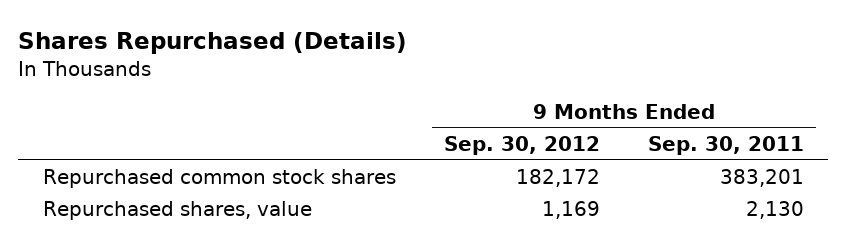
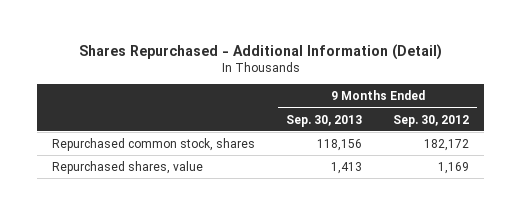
- Shares Repurchased (Details)
+ Shares Repurchased - Additional Information (Detail)
- | 9 Months Ended Sep. 30, 2012 | 9 Months Ended Sep. 30, 2011
+ | 9 Months Ended Sep. 30, 2013 | 9 Months Ended Sep. 30, 2012
- Repurchased common stock shares | 182,172 | 383,201
+ Repurchased common stock, shares | 118,156 | 182,172

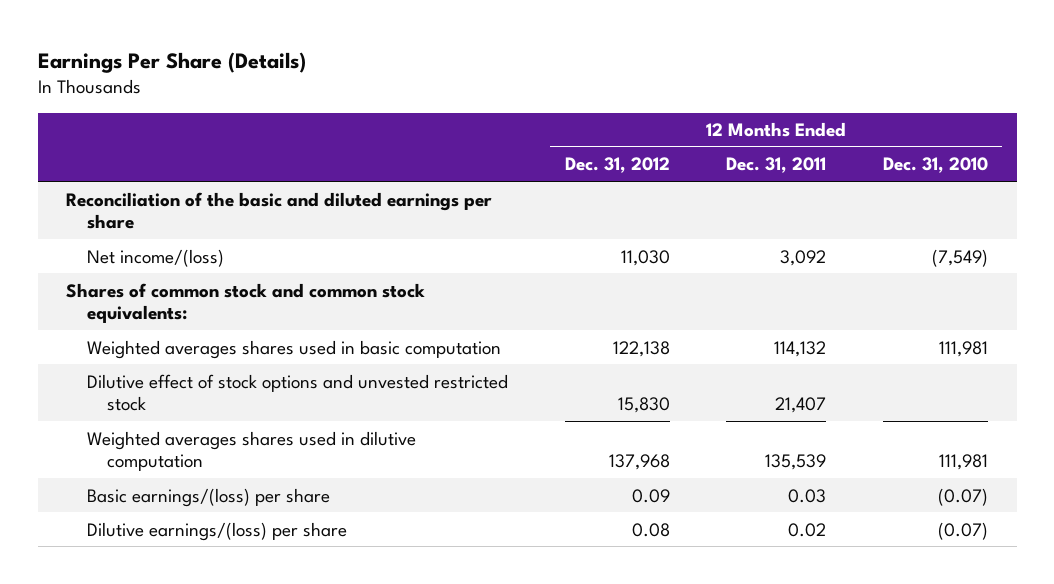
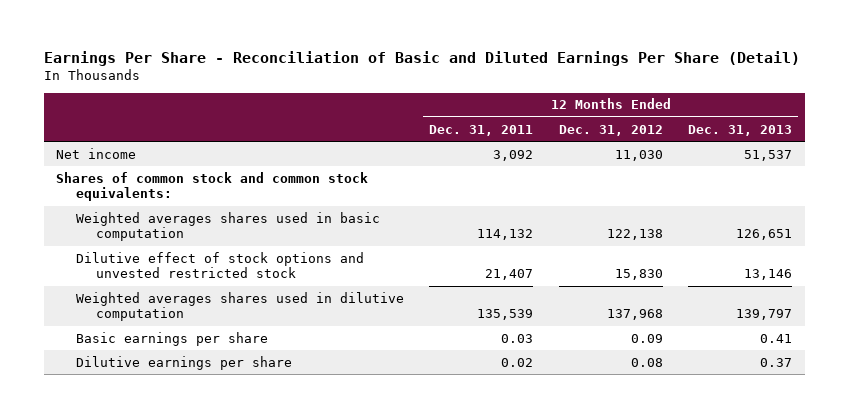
- Earnings Per Share (Details)
+ Earnings Per Share - Reconciliation of Basic and Diluted Earnings Per Share (Detail)
- | 12 Months Ended Dec. 31, 2012 | 12 Months Ended Dec. 31, 2011 | 12 Months Ended Dec. 31, 2010
+ | 12 Months Ended Dec. 31, 2011 | 12 Months Ended Dec. 31, 2012 | 12 Months Ended Dec. 31, 2013
- Reconciliation of the basic and diluted earnings per share
- Net income/(loss) | 11,030 | 3,092 | (7,549)
+ Net income | 3,092 | 11,030 | 51,537
- Basic earnings/(loss) per share | 0.09 | 0.03 | (0.07)
- Dilutive earnings/(loss) per share | 0.08 | 0.02 | (0.07)
+ Basic earnings per share | 0.03 | 0.09 | 0.41
+ Dilutive earnings per share | 0.02 | 0.08 | 0.37

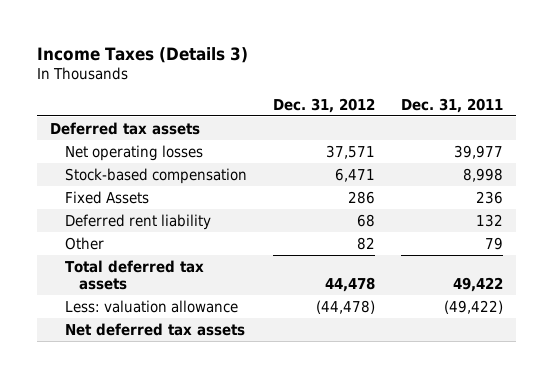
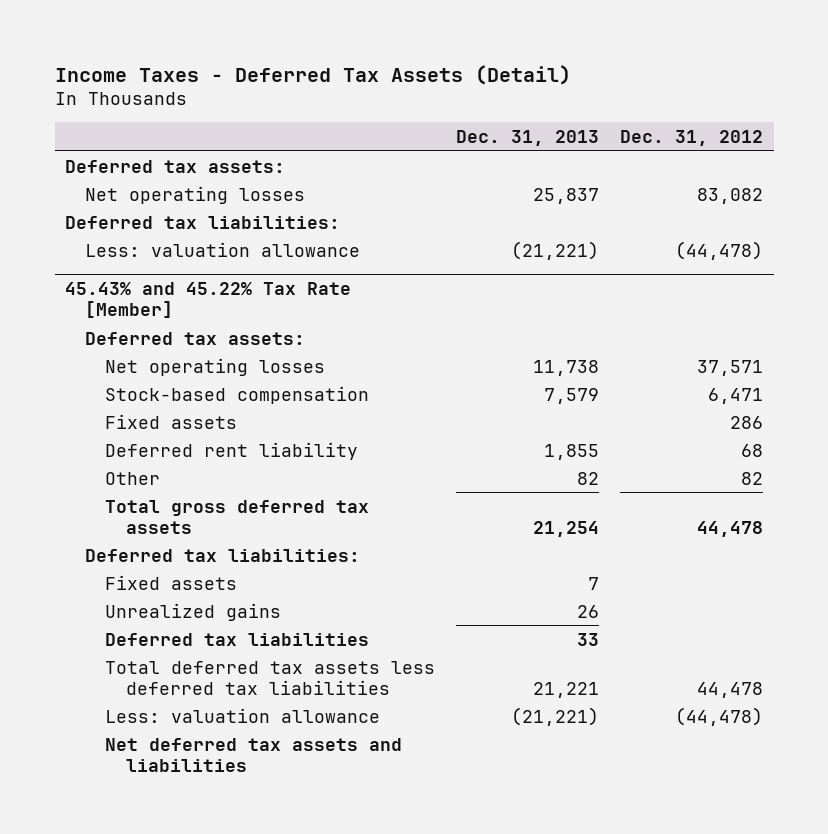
- Income Taxes (Details 3)
+ Income Taxes - Deferred Tax Assets (Detail)
- | Dec. 31, 2012 | Dec. 31, 2011
+ | Dec. 31, 2013 | Dec. 31, 2012
- Deferred tax assets
+ Deferred tax assets:
+ Net operating losses | 25,837 | 83,082
+ Deferred tax liabilities:
+ Less: valuation allowance | (21,221) | (44,478)
+ 45.43% and 45.22% Tax Rate [Member]
+ Deferred tax assets:
- Fixed Assets | 286 | 236
+ Fixed assets | | 286
- Total deferred tax assets | 44,478 | 49,422
+ Total gross deferred tax assets | 21,254 | 44,478
+ Deferred tax liabilities:
+ Fixed assets | 7 |
+ Unrealized gains | 26 |
+ Deferred tax liabilities | 33 |
+ Total deferred tax assets less deferred tax liabilities | 21,221 | 44,478
- Net deferred tax assets
+ Net deferred tax assets and liabilities

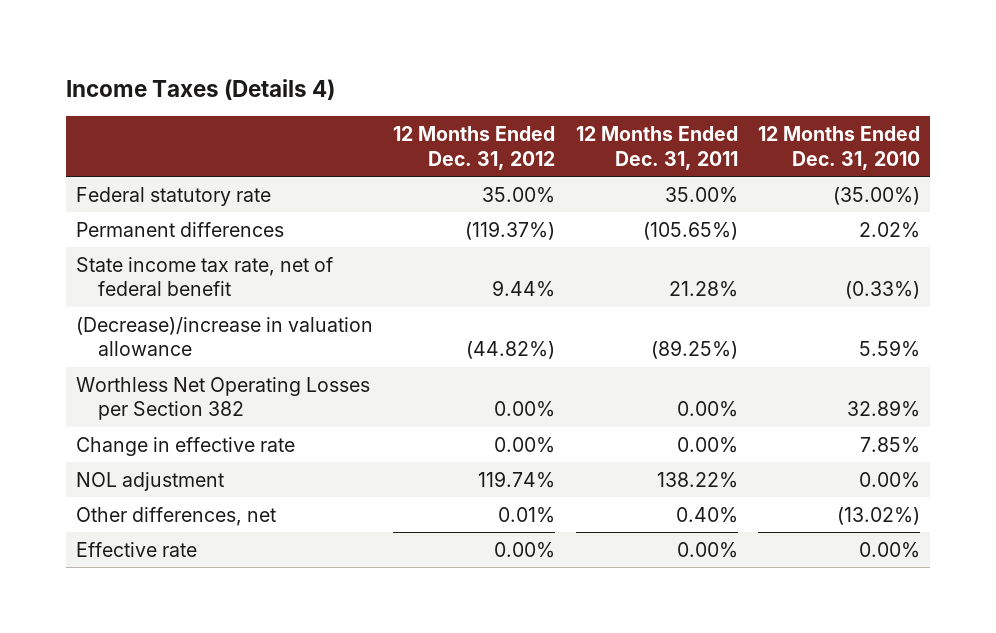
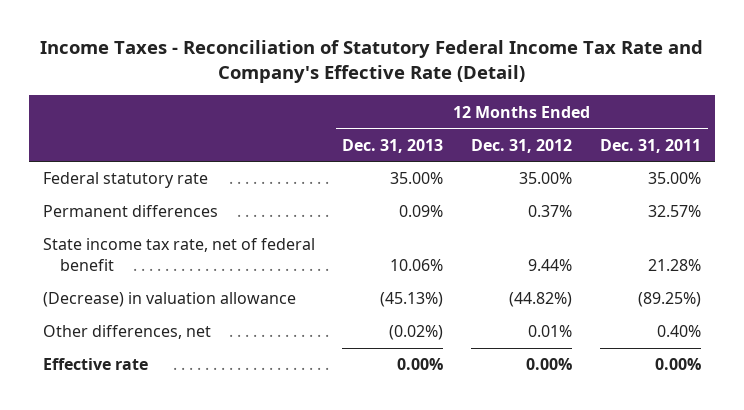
- Income Taxes (Details 4)
+ Income Taxes - Reconciliation of Statutory Federal Income Tax Rate and Company's Effective Rate (Detail)
- | 12 Months Ended Dec. 31, 2012 | 12 Months Ended Dec. 31, 2011 | 12 Months Ended Dec. 31, 2010
+ | 12 Months Ended Dec. 31, 2013 | 12 Months Ended Dec. 31, 2012 | 12 Months Ended Dec. 31, 2011
- Permanent differences | (119.37%) | (105.65%) | 2.02%
+ Permanent differences | 0.09% | 0.37% | 32.57%
- (Decrease)/increase in valuation allowance | (44.82%) | (89.25%) | 5.59%
- Worthless Net Operating Losses per Section 382 | 0.00% | 0.00% | 32.89%
- Change in effective rate | 0.00% | 0.00% | 7.85%
- NOL adjustment | 119.74% | 138.22% | 0.00%
+ (Decrease) in valuation allowance | (45.13%) | (44.82%) | (89.25%)

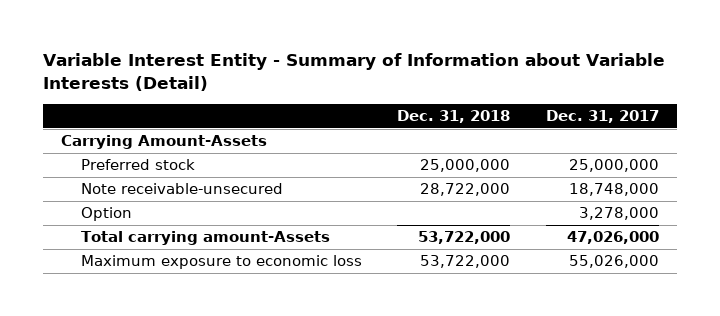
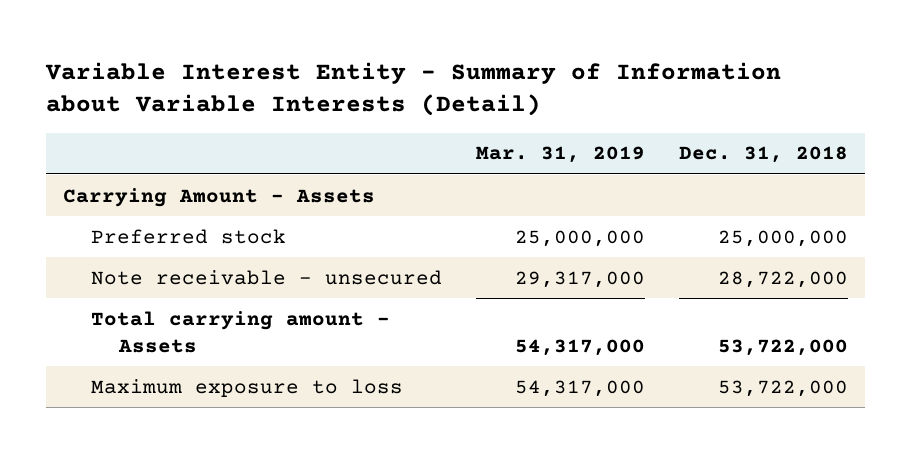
- | Dec. 31, 2018 | Dec. 31, 2017
+ | Mar. 31, 2019 | Dec. 31, 2018
- Carrying Amount-Assets
+ Carrying Amount - Assets
- Note receivable-unsecured | 28,722,000 | 18,748,000
- Option | | 3,278,000
- Total carrying amount-Assets | 53,722,000 | 47,026,000
- Maximum exposure to economic loss | 53,722,000 | 55,026,000
+ Note receivable - unsecured | 29,317,000 | 28,722,000
+ Total carrying amount - Assets | 54,317,000 | 53,722,000
+ Maximum exposure to loss | 54,317,000 | 53,722,000

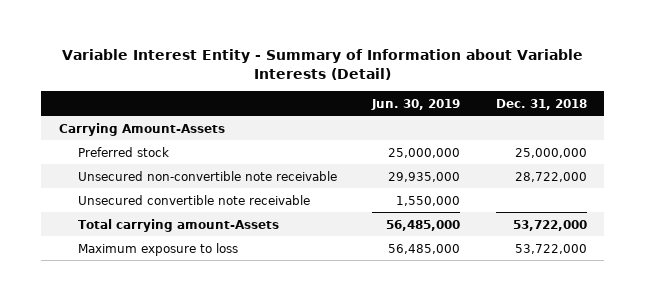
- | Mar. 31, 2019 | Dec. 31, 2018
+ | Jun. 30, 2019 | Dec. 31, 2018
- Carrying Amount - Assets
+ Carrying Amount-Assets
- Note receivable - unsecured | 29,317,000 | 28,722,000
- Total carrying amount - Assets | 54,317,000 | 53,722,000
+ Unsecured non-convertible note receivable | 29,935,000 | 28,722,000
+ Unsecured convertible note receivable | 1,550,000 |
+ Total carrying amount-Assets | 56,485,000 | 53,722,000

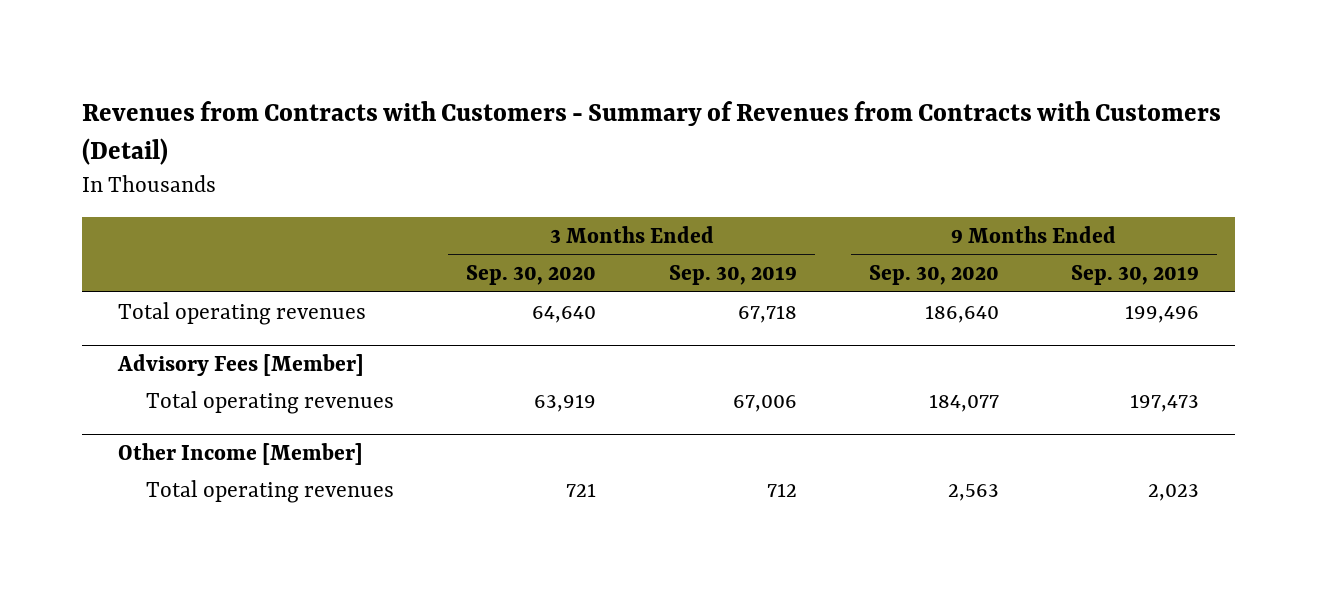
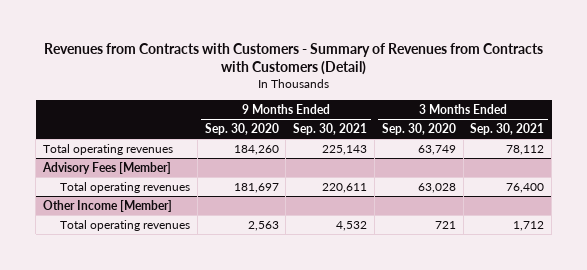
- | 3 Months Ended Sep. 30, 2020 | 3 Months Ended Sep. 30, 2019 | 9 Months Ended Sep. 30, 2020 | 9 Months Ended Sep. 30, 2019
+ | 9 Months Ended Sep. 30, 2020 | 9 Months Ended Sep. 30, 2021 | 3 Months Ended Sep. 30, 2020 | 3 Months Ended Sep. 30, 2021
- Total operating revenues | 64,640 | 67,718 | 186,640 | 199,496
+ Total operating revenues | 184,260 | 225,143 | 63,749 | 78,112
@ Advisory Fees [Member]
- Total operating revenues | 63,919 | 67,006 | 184,077 | 197,473
+ Total operating revenues | 181,697 | 220,611 | 63,028 | 76,400

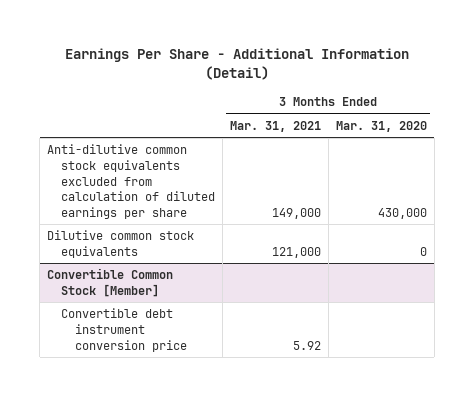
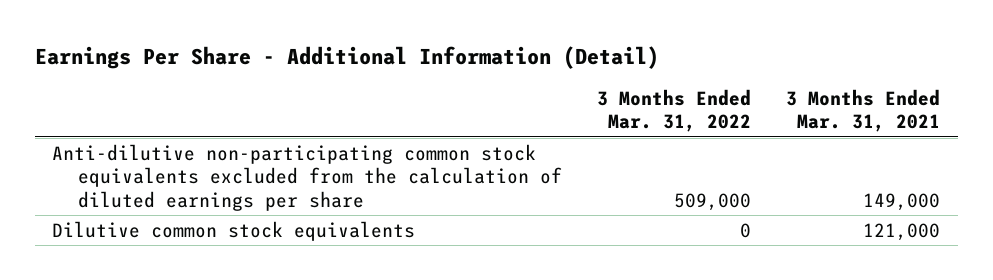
- | 3 Months Ended Mar. 31, 2021 | 3 Months Ended Mar. 31, 2020
+ | 3 Months Ended Mar. 31, 2022 | 3 Months Ended Mar. 31, 2021
- Anti-dilutive common stock equivalents excluded from calculation of diluted earnings per share | 149,000 | 430,000
+ Anti-dilutive non-participating common stock equivalents excluded from the calculation of diluted earnings per share | 509,000 | 149,000
- Convertible Common Stock [Member]
- Convertible debt instrument conversion price | 5.92 |

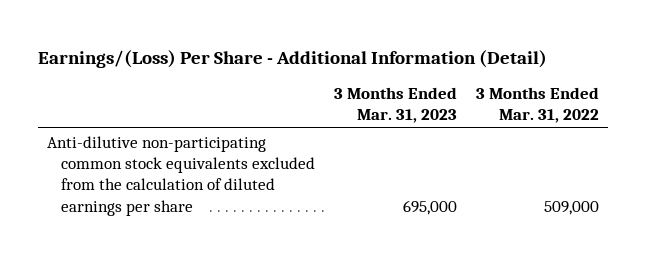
- Earnings Per Share - Additional Information (Detail)
+ Earnings/(Loss) Per Share - Additional Information (Detail)
- | 3 Months Ended Mar. 31, 2022 | 3 Months Ended Mar. 31, 2021
+ | 3 Months Ended Mar. 31, 2023 | 3 Months Ended Mar. 31, 2022
- Dilutive common stock equivalents | 0 | 121,000

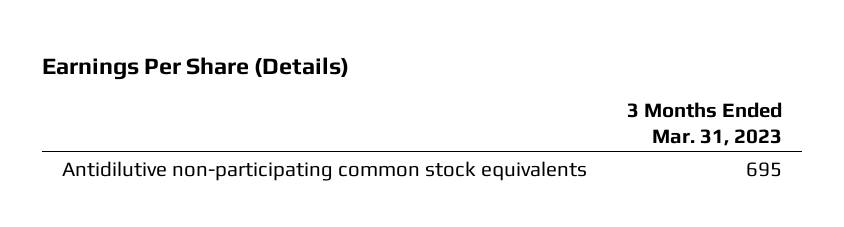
- Earnings/(Loss) Per Share - Additional Information (Detail)
+ Earnings Per Share (Details)
- | 3 Months Ended Mar. 31, 2023 | 3 Months Ended Mar. 31, 2022
+ | 3 Months Ended Mar. 31, 2023
- Anti-dilutive non-participating common stock equivalents excluded from the calculation of diluted earnings per share | 695,000 | 509,000
+ Antidilutive non-participating common stock equivalents | 695

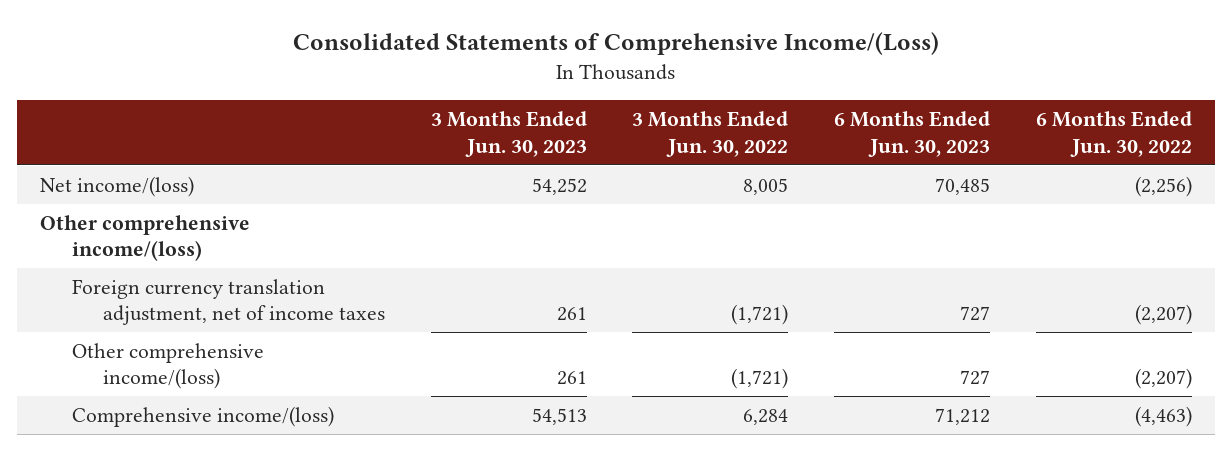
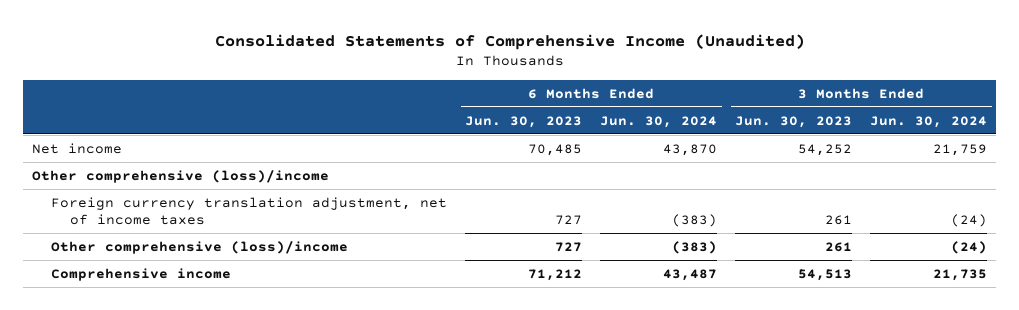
- Consolidated Statements of Comprehensive Income/(Loss)
+ Consolidated Statements of Comprehensive Income (Unaudited)
- | 3 Months Ended Jun. 30, 2023 | 3 Months Ended Jun. 30, 2022 | 6 Months Ended Jun. 30, 2023 | 6 Months Ended Jun. 30, 2022
+ | 6 Months Ended Jun. 30, 2023 | 6 Months Ended Jun. 30, 2024 | 3 Months Ended Jun. 30, 2023 | 3 Months Ended Jun. 30, 2024
- Net income/(loss) | 54,252 | 8,005 | 70,485 | (2,256)
- Other comprehensive income/(loss)
+ Net income | 70,485 | 43,870 | 54,252 | 21,759
+ Other comprehensive (loss)/income
- Other comprehensive income/(loss) | 261 | (1,721) | 727 | (2,207)
- Comprehensive income/(loss) | 54,513 | 6,284 | 71,212 | (4,463)
+ Other comprehensive (loss)/income | 727 | (383) | 261 | (24)
+ Comprehensive income | 71,212 | 43,487 | 54,513 | 21,735

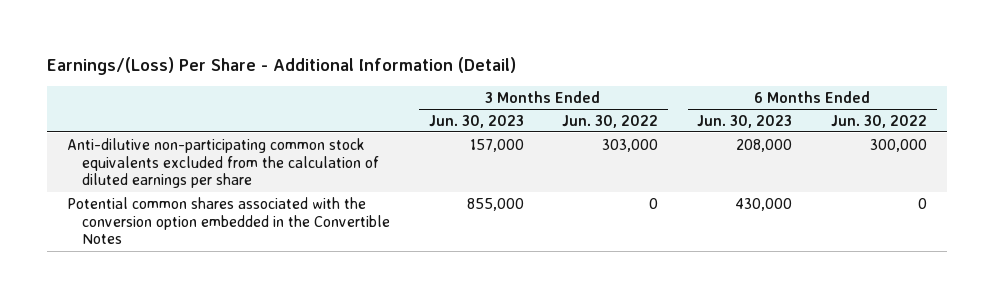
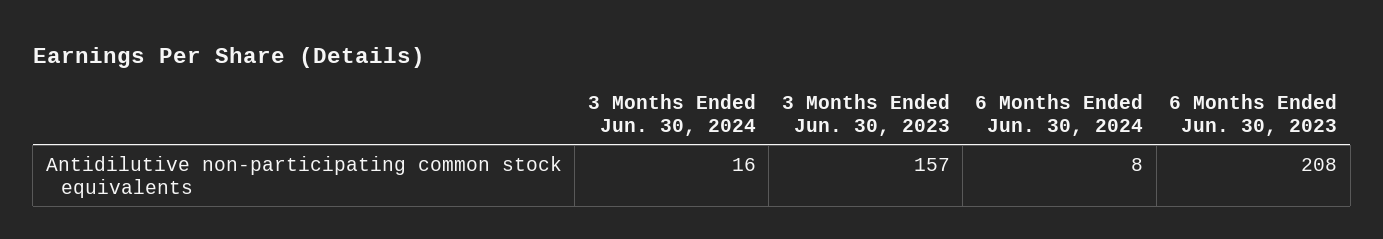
- Earnings/(Loss) Per Share - Additional Information (Detail)
+ Earnings Per Share (Details)
- | 3 Months Ended Jun. 30, 2023 | 3 Months Ended Jun. 30, 2022 | 6 Months Ended Jun. 30, 2023 | 6 Months Ended Jun. 30, 2022
+ | 3 Months Ended Jun. 30, 2024 | 3 Months Ended Jun. 30, 2023 | 6 Months Ended Jun. 30, 2024 | 6 Months Ended Jun. 30, 2023
- Anti-dilutive non-participating common stock equivalents excluded from the calculation of diluted earnings per share | 157,000 | 303,000 | 208,000 | 300,000
- Potential common shares associated with the conversion option embedded in the Convertible Notes | 855,000 | 0 | 430,000 | 0
+ Antidilutive non-participating common stock equivalents | 16 | 157 | 8 | 208

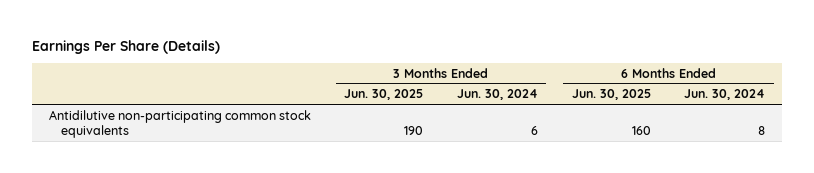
- | 3 Months Ended Jun. 30, 2024 | 3 Months Ended Jun. 30, 2023 | 6 Months Ended Jun. 30, 2024 | 6 Months Ended Jun. 30, 2023
+ | 3 Months Ended Jun. 30, 2025 | 3 Months Ended Jun. 30, 2024 | 6 Months Ended Jun. 30, 2025 | 6 Months Ended Jun. 30, 2024
- Antidilutive non-participating common stock equivalents | 16 | 157 | 8 | 208
+ Antidilutive non-participating common stock equivalents | 190 | 6 | 160 | 8

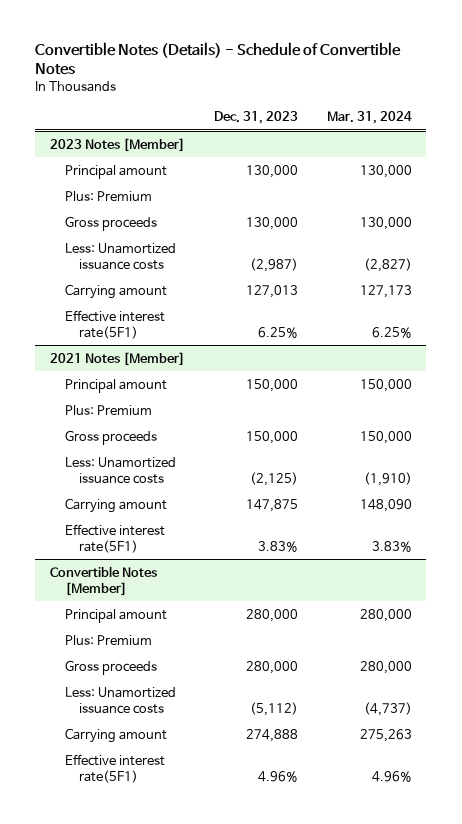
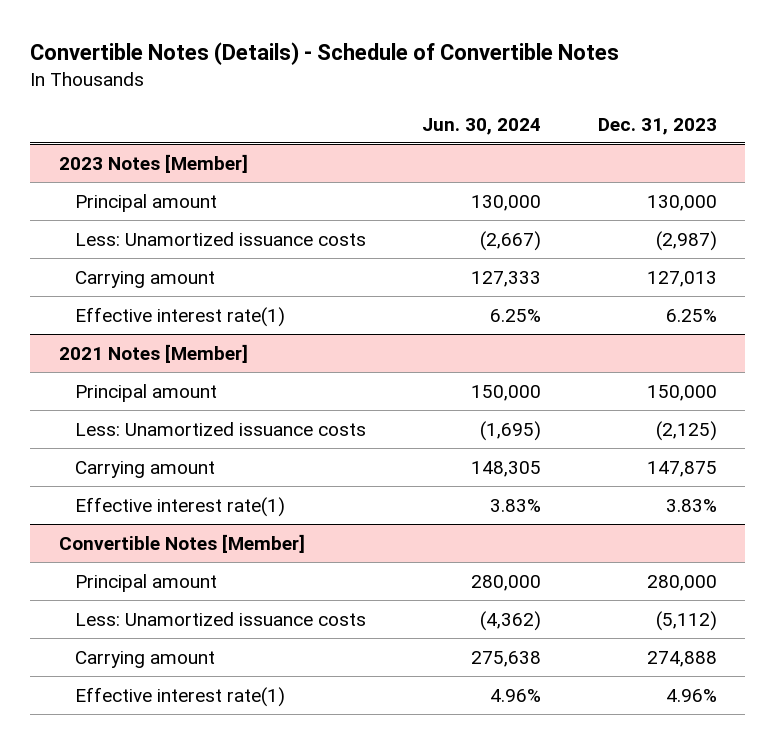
- | Dec. 31, 2023 | Mar. 31, 2024
+ | Jun. 30, 2024 | Dec. 31, 2023
@ 2023 Notes [Member]
- Plus: Premium
- Gross proceeds | 130,000 | 130,000
- Effective interest rate(5F1) | 6.25% | 6.25%
+ Effective interest rate(1) | 6.25% | 6.25%
@ 2021 Notes [Member]
- Plus: Premium
- Gross proceeds | 150,000 | 150,000
- Effective interest rate(5F1) | 3.83% | 3.83%
+ Effective interest rate(1) | 3.83% | 3.83%
@ Convertible Notes [Member]
- Plus: Premium
- Gross proceeds | 280,000 | 280,000
- Effective interest rate(5F1) | 4.96% | 4.96%
+ Effective interest rate(1) | 4.96% | 4.96%

